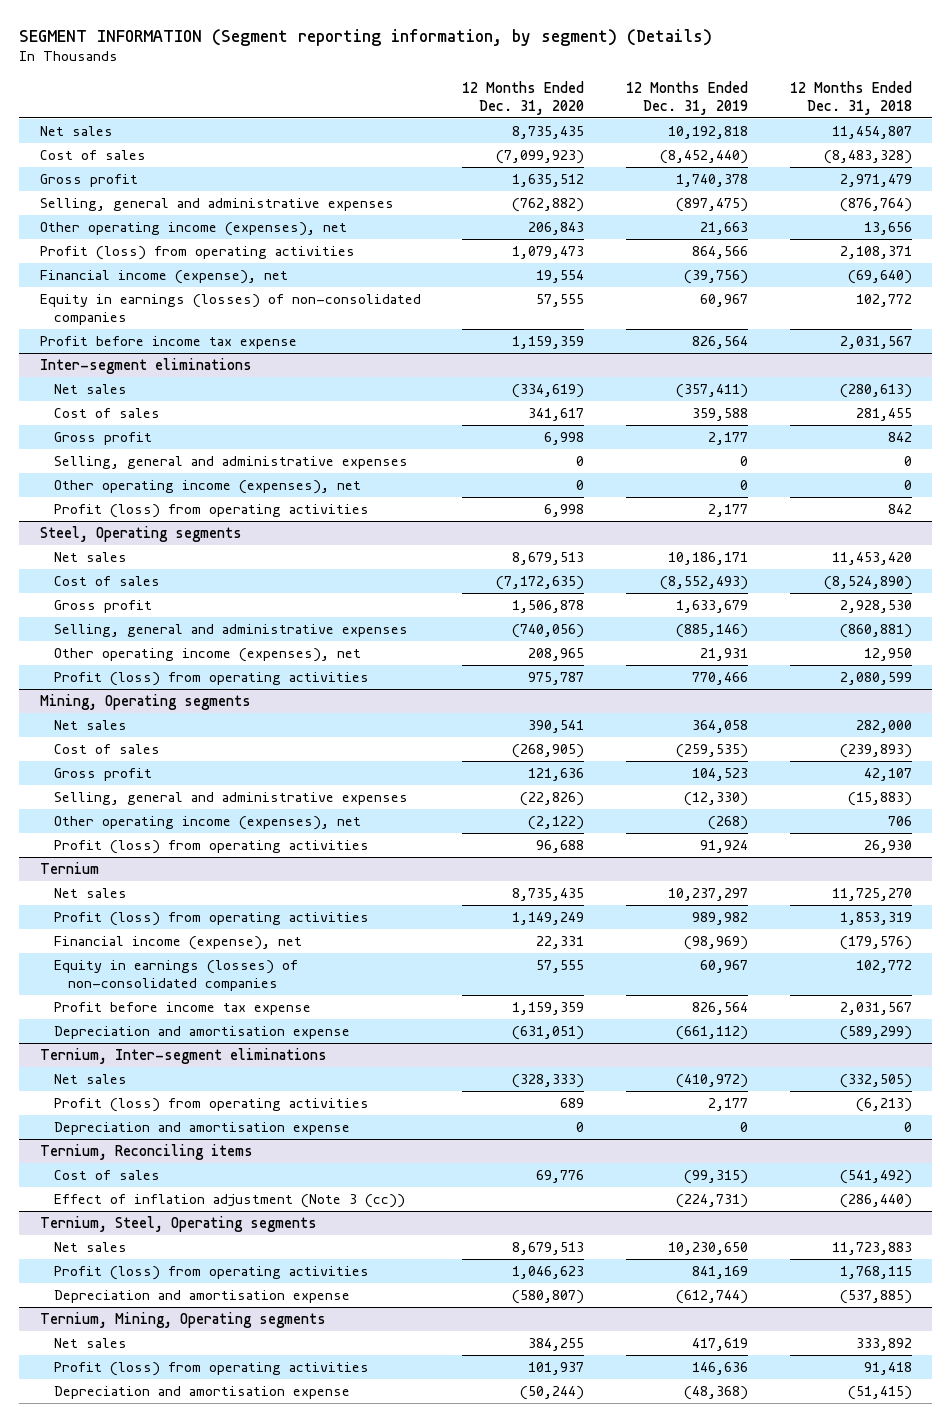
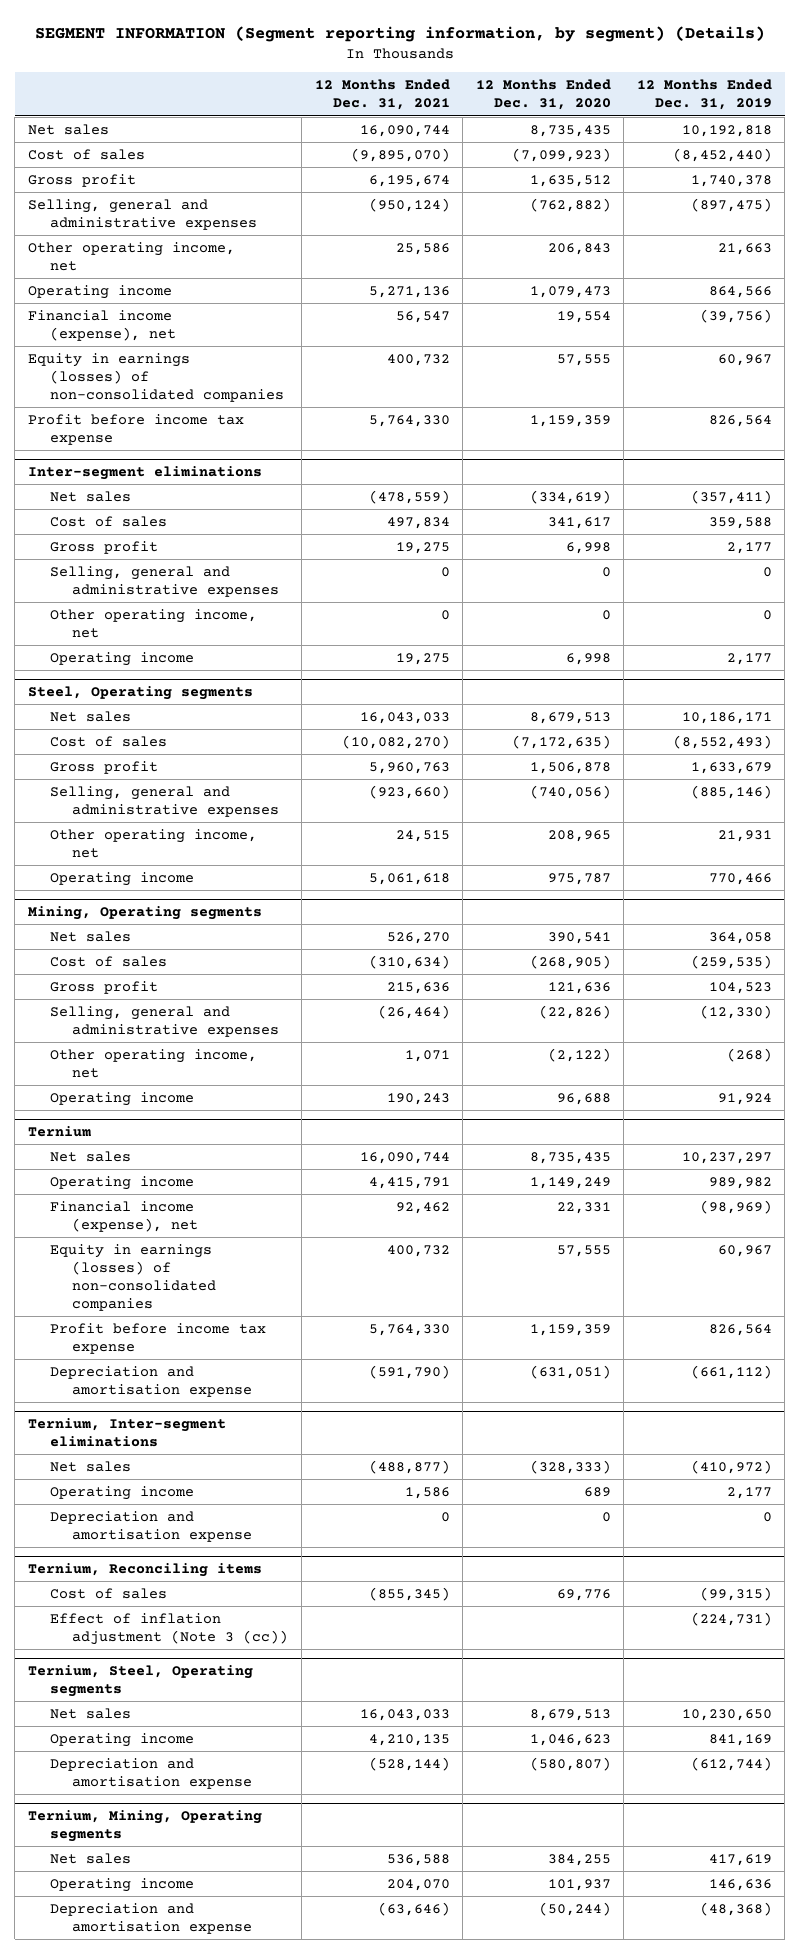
- | 12 Months Ended Dec. 31, 2020 | 12 Months Ended Dec. 31, 2019 | 12 Months Ended Dec. 31, 2018
+ | 12 Months Ended Dec. 31, 2021 | 12 Months Ended Dec. 31, 2020 | 12 Months Ended Dec. 31, 2019
- Other operating income (expenses), net | 206,843 | 21,663 | 13,656
- Profit (loss) from operating activities | 1,079,473 | 864,566 | 2,108,371
+ Other operating income, net | 25,586 | 206,843 | 21,663
+ Operating income | 5,271,136 | 1,079,473 | 864,566
@ Inter-segment eliminations
- Other operating income (expenses), net | 0 | 0 | 0
- Profit (loss) from operating activities | 6,998 | 2,177 | 842
+ Other operating income, net | 0 | 0 | 0
+ Operating income | 19,275 | 6,998 | 2,177
@ Steel, Operating segments
- Other operating income (expenses), net | 208,965 | 21,931 | 12,950
- Profit (loss) from operating activities | 975,787 | 770,466 | 2,080,599
+ Other operating income, net | 24,515 | 208,965 | 21,931
+ Operating income | 5,061,618 | 975,787 | 770,466
@ Mining, Operating segments
- Other operating income (expenses), net | (2,122) | (268) | 706
- Profit (loss) from operating activities | 96,688 | 91,924 | 26,930
+ Other operating income, net | 1,071 | (2,122) | (268)
+ Operating income | 190,243 | 96,688 | 91,924
@ Ternium
- Profit (loss) from operating activities | 1,149,249 | 989,982 | 1,853,319
+ Operating income | 4,415,791 | 1,149,249 | 989,982
@ Ternium, Inter-segment eliminations
- Profit (loss) from operating activities | 689 | 2,177 | (6,213)
+ Operating income | 1,586 | 689 | 2,177
@ Ternium, Steel, Operating segments
- Profit (loss) from operating activities | 1,046,623 | 841,169 | 1,768,115
+ Operating income | 4,210,135 | 1,046,623 | 841,169
@ Ternium, Mining, Operating segments
- Profit (loss) from operating activities | 101,937 | 146,636 | 91,418
+ Operating income | 204,070 | 101,937 | 146,636

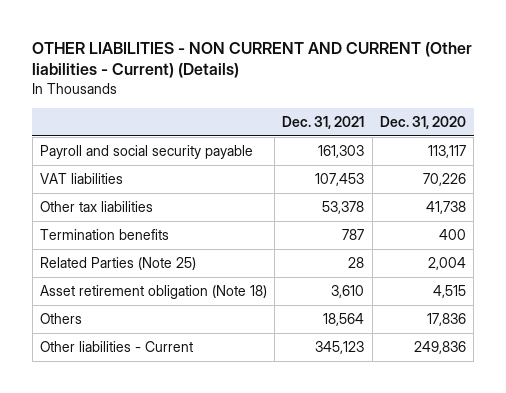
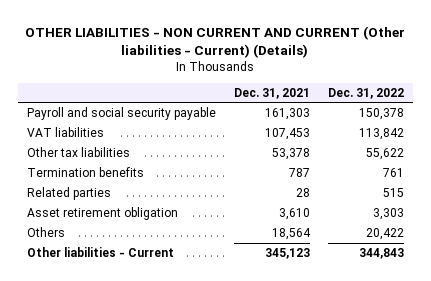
- | Dec. 31, 2021 | Dec. 31, 2020
+ | Dec. 31, 2021 | Dec. 31, 2022
- Related Parties (Note 25) | 28 | 2,004
- Asset retirement obligation (Note 18) | 3,610 | 4,515
+ Related parties | 28 | 515
+ Asset retirement obligation | 3,610 | 3,303

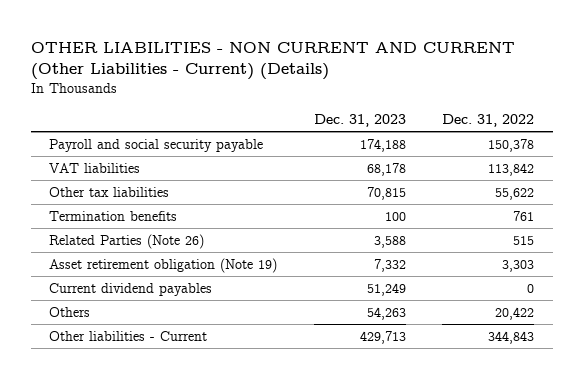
- OTHER LIABILITIES - NON CURRENT AND CURRENT (Other liabilities - Current) (Details)
+ OTHER LIABILITIES - NON CURRENT AND CURRENT (Other Liabilities - Current) (Details)
- | Dec. 31, 2021 | Dec. 31, 2022
+ | Dec. 31, 2023 | Dec. 31, 2022
- Related parties | 28 | 515
- Asset retirement obligation | 3,610 | 3,303
+ Related Parties (Note 26) | 3,588 | 515
+ Asset retirement obligation (Note 19) | 7,332 | 3,303
+ Current dividend payables | 51,249 | 0

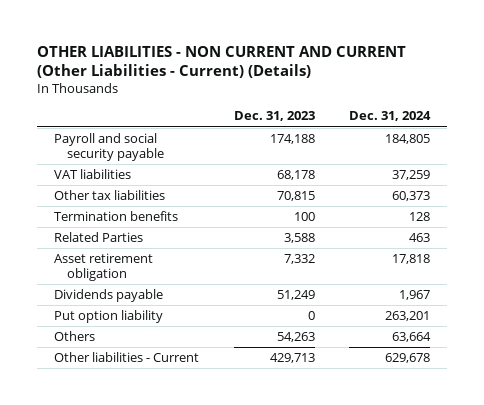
- | Dec. 31, 2023 | Dec. 31, 2022
+ | Dec. 31, 2023 | Dec. 31, 2024
- Related Parties (Note 26) | 3,588 | 515
- Asset retirement obligation (Note 19) | 7,332 | 3,303
- Current dividend payables | 51,249 | 0
+ Related Parties | 3,588 | 463
+ Asset retirement obligation | 7,332 | 17,818
+ Dividends payable | 51,249 | 1,967
+ Put option liability | 0 | 263,201

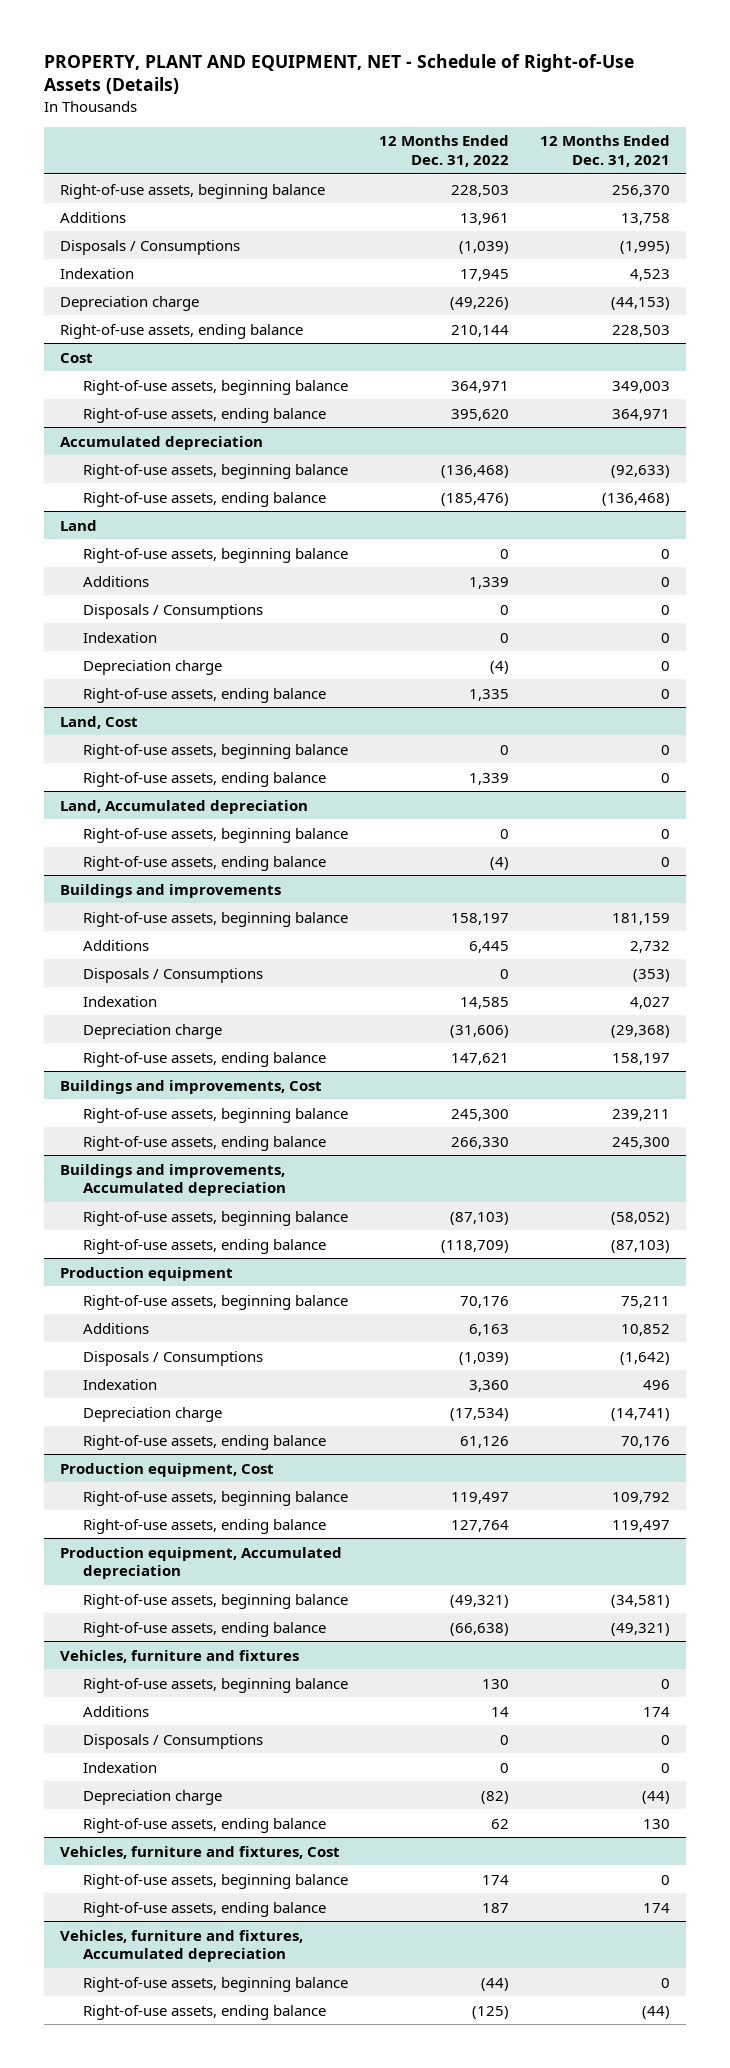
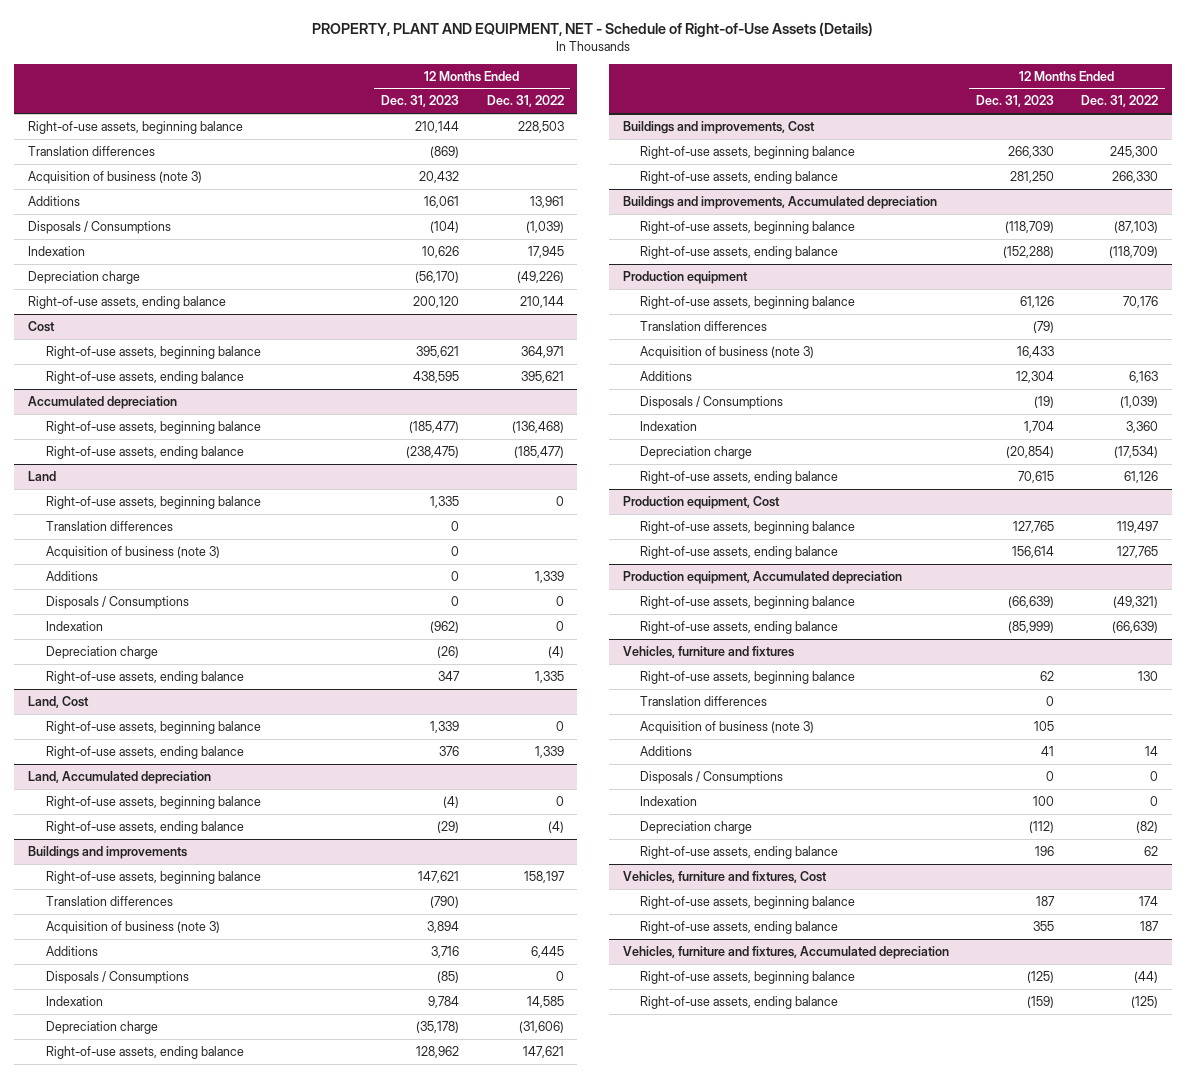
- | 12 Months Ended Dec. 31, 2022 | 12 Months Ended Dec. 31, 2021
+ | 12 Months Ended Dec. 31, 2023 | 12 Months Ended Dec. 31, 2022
+ Translation differences | (869) |
+ Acquisition of business (note 3) | 20,432 |
@ Cost
- Right-of-use assets, ending balance | 395,620 | 364,971
+ Right-of-use assets, ending balance | 438,595 | 395,621
@ Accumulated depreciation
- Right-of-use assets, ending balance | (185,476) | (136,468)
+ Right-of-use assets, ending balance | (238,475) | (185,477)
@ Land
+ Translation differences | 0 |
+ Acquisition of business (note 3) | 0 |
@ Buildings and improvements
+ Translation differences | (790) |
+ Acquisition of business (note 3) | 3,894 |
@ Production equipment
+ Translation differences | (79) |
+ Acquisition of business (note 3) | 16,433 |
@ Production equipment, Cost
- Right-of-use assets, ending balance | 127,764 | 119,497
+ Right-of-use assets, ending balance | 156,614 | 127,765
@ Production equipment, Accumulated depreciation
- Right-of-use assets, ending balance | (66,638) | (49,321)
+ Right-of-use assets, ending balance | (85,999) | (66,639)
@ Vehicles, furniture and fixtures
+ Translation differences | 0 |
+ Acquisition of business (note 3) | 105 |

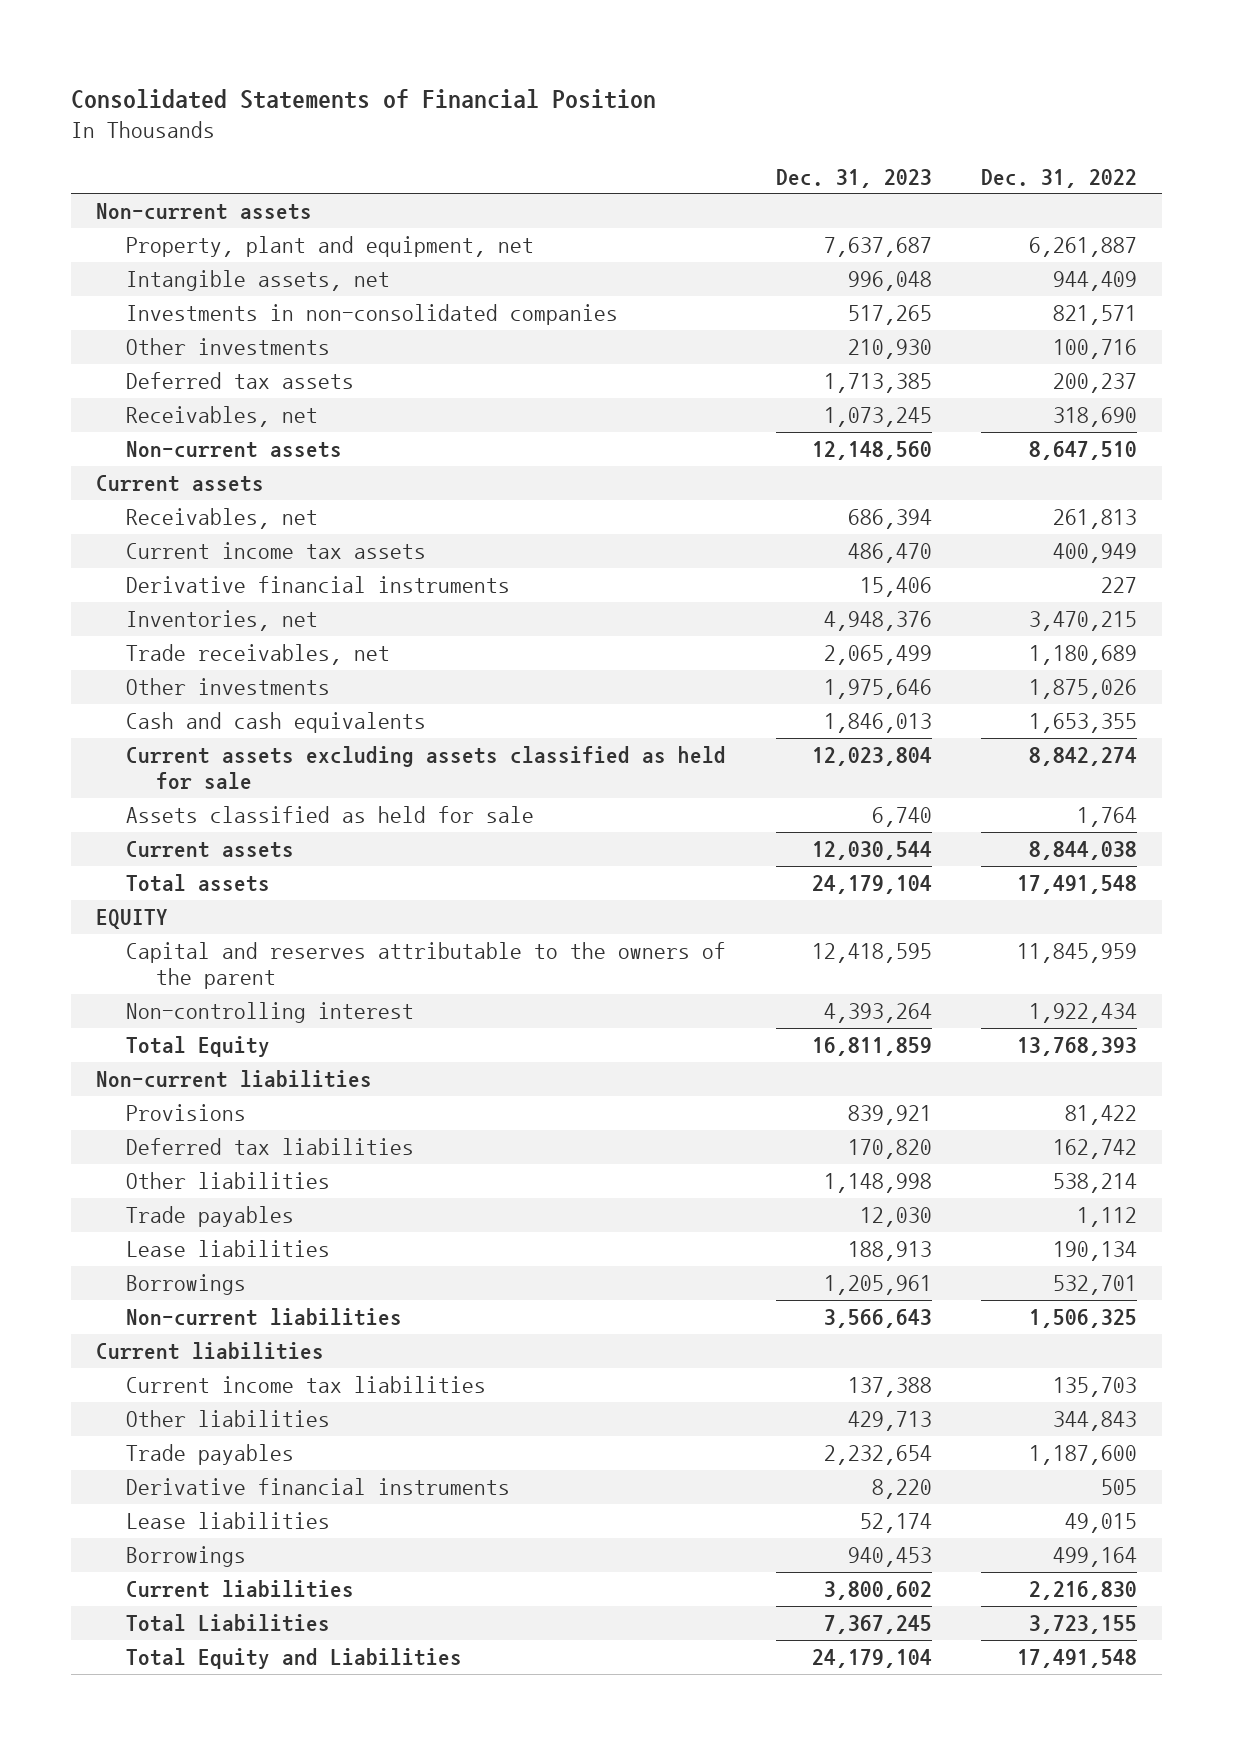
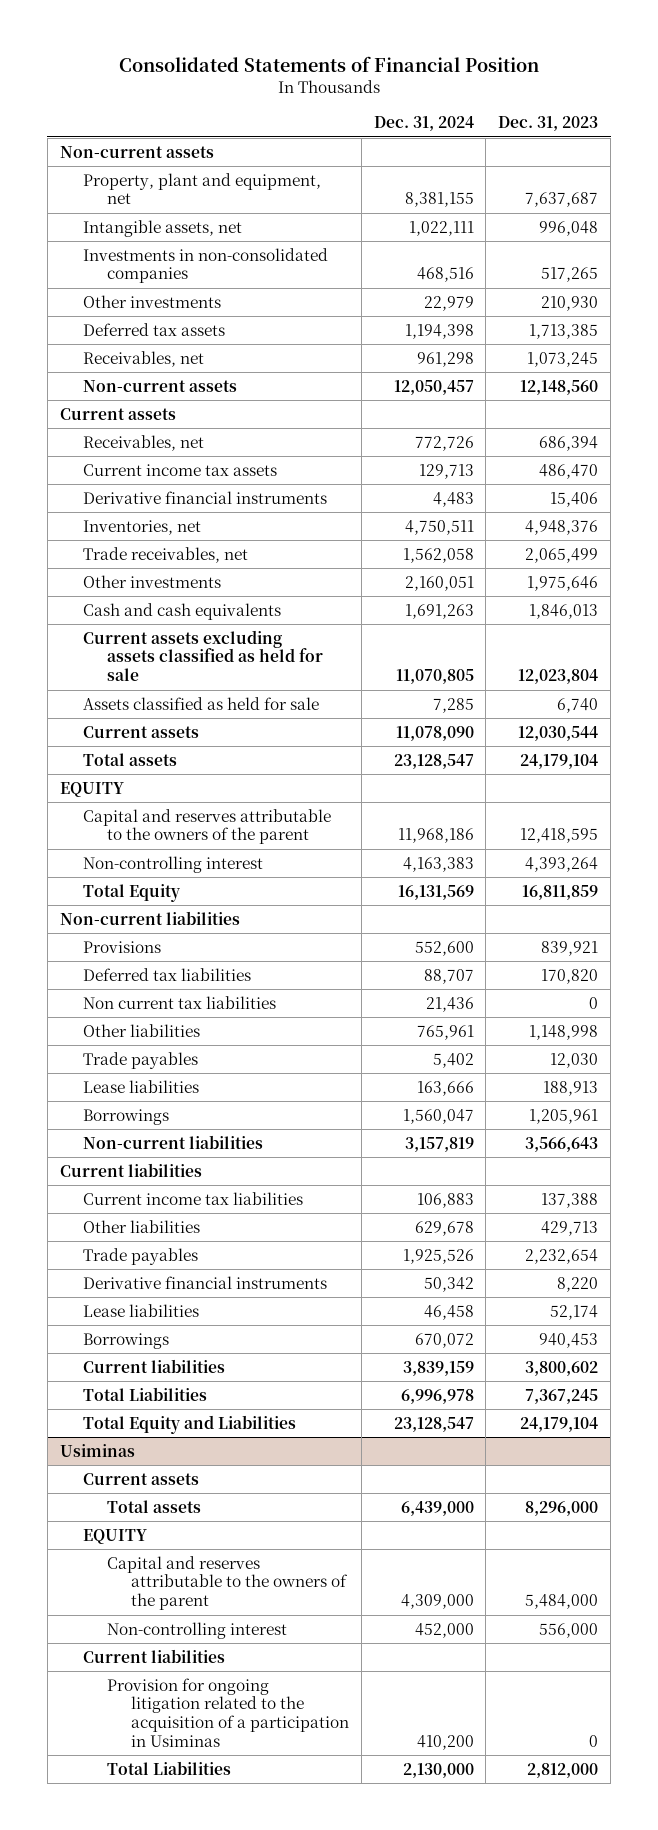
- | Dec. 31, 2023 | Dec. 31, 2022
+ | Dec. 31, 2024 | Dec. 31, 2023
+ Non current tax liabilities | 21,436 | 0
+ Usiminas
+ Current assets
+ Total assets | 6,439,000 | 8,296,000
+ EQUITY
+ Capital and reserves attributable to the owners of the parent | 4,309,000 | 5,484,000
+ Non-controlling interest | 452,000 | 556,000
+ Current liabilities
+ Provision for ongoing litigation related to the acquisition of a participation in Usiminas | 410,200 | 0
+ Total Liabilities | 2,130,000 | 2,812,000

